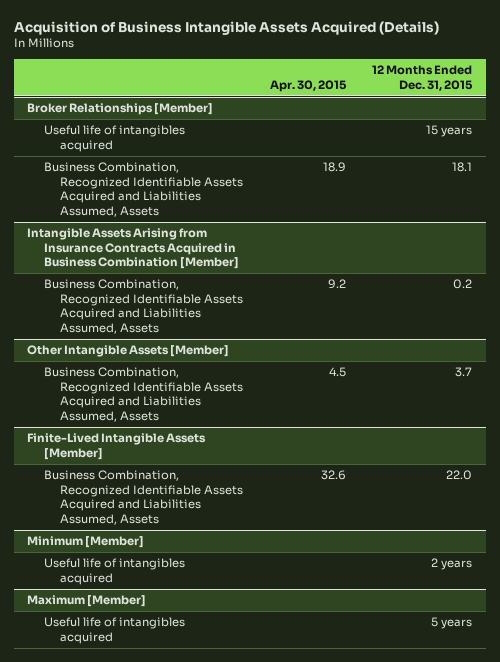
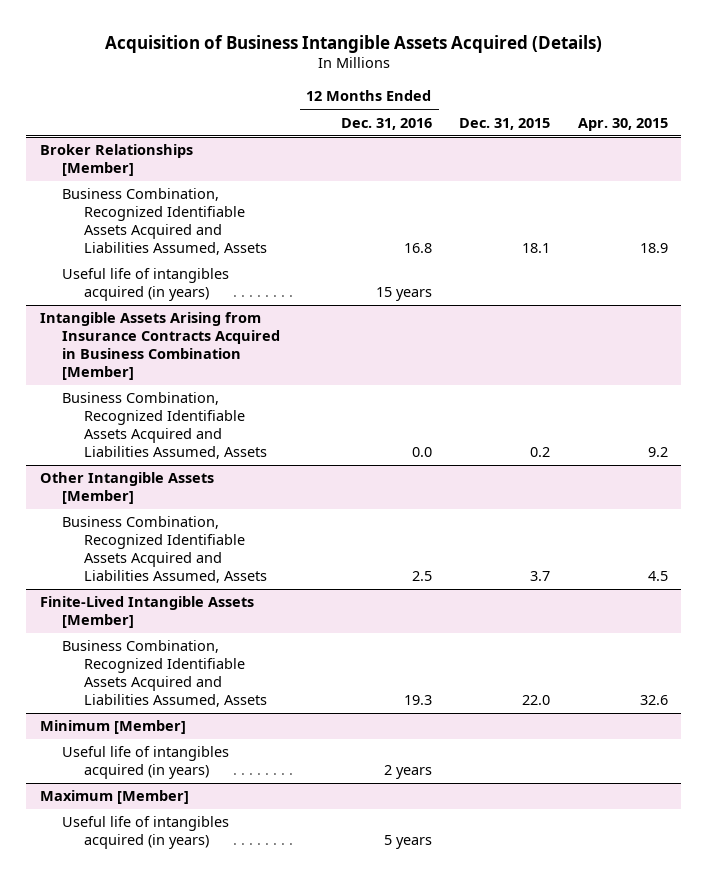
- | Apr. 30, 2015 | 12 Months Ended Dec. 31, 2015
+ | 12 Months Ended Dec. 31, 2016 | Dec. 31, 2015 | Apr. 30, 2015
@ Broker Relationships [Member]
- Useful life of intangibles acquired | | 15 years
+ Useful life of intangibles acquired (in years) | 15 years | |
@ Minimum [Member]
- Useful life of intangibles acquired | | 2 years
+ Useful life of intangibles acquired (in years) | 2 years | |
@ Maximum [Member]
- Useful life of intangibles acquired | | 5 years
+ Useful life of intangibles acquired (in years) | 5 years | |

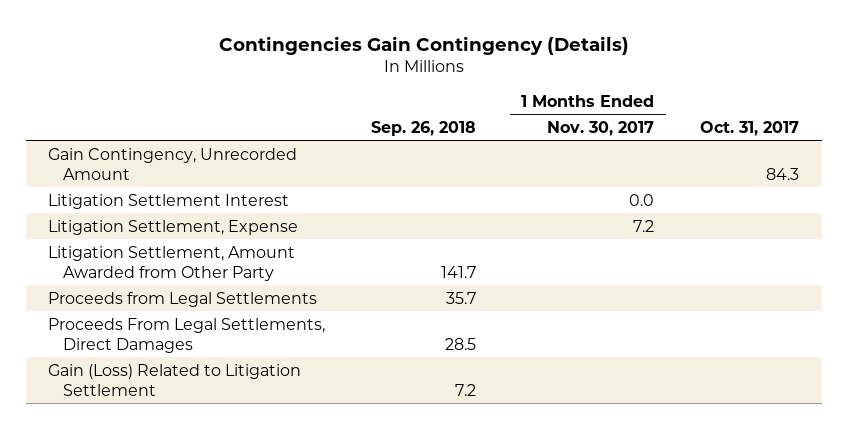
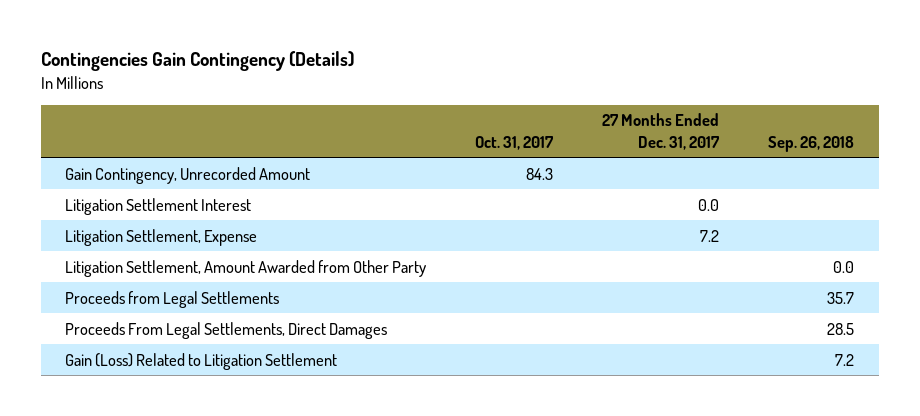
- | Sep. 26, 2018 | 1 Months Ended Nov. 30, 2017 | Oct. 31, 2017
+ | Oct. 31, 2017 | 27 Months Ended Dec. 31, 2017 | Sep. 26, 2018
- Litigation Settlement, Amount Awarded from Other Party | 141.7 | |
+ Litigation Settlement, Amount Awarded from Other Party | | | 0.0

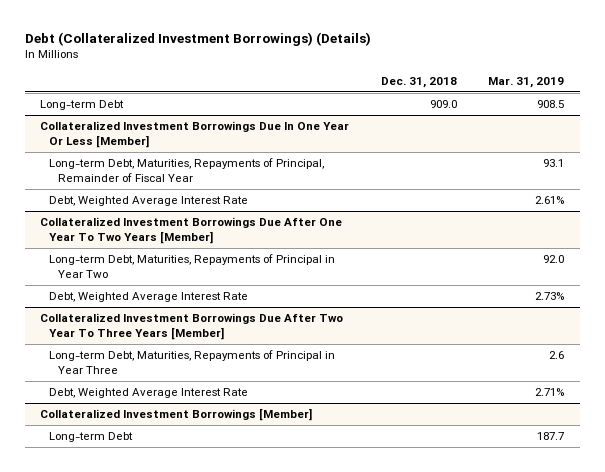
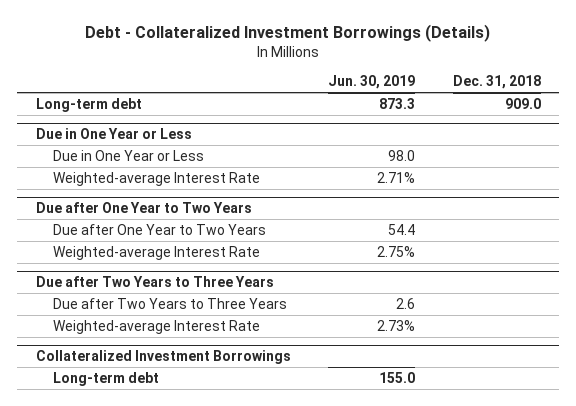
- Debt (Collateralized Investment Borrowings) (Details)
+ Debt - Collateralized Investment Borrowings (Details)
- | Dec. 31, 2018 | Mar. 31, 2019
+ | Jun. 30, 2019 | Dec. 31, 2018
- Long-term Debt | 909.0 | 908.5
- Collateralized Investment Borrowings Due In One Year Or Less [Member]
- Long-term Debt, Maturities, Repayments of Principal, Remainder of Fiscal Year | | 93.1
- Debt, Weighted Average Interest Rate | | 2.61%
- Collateralized Investment Borrowings Due After One Year To Two Years [Member]
- Long-term Debt, Maturities, Repayments of Principal in Year Two | | 92.0
- Debt, Weighted Average Interest Rate | | 2.73%
- Collateralized Investment Borrowings Due After Two Year To Three Years [Member]
- Long-term Debt, Maturities, Repayments of Principal in Year Three | | 2.6
- Debt, Weighted Average Interest Rate | | 2.71%
- Collateralized Investment Borrowings [Member]
- Long-term Debt | | 187.7
+ Long-term debt | 873.3 | 909.0
+ Due in One Year or Less
+ Due in One Year or Less | 98.0 |
+ Weighted-average Interest Rate | 2.71% |
+ Due after One Year to Two Years
+ Due after One Year to Two Years | 54.4 |
+ Weighted-average Interest Rate | 2.75% |
+ Due after Two Years to Three Years
+ Due after Two Years to Three Years | 2.6 |
+ Weighted-average Interest Rate | 2.73% |
+ Collateralized Investment Borrowings
+ Long-term debt | 155.0 |

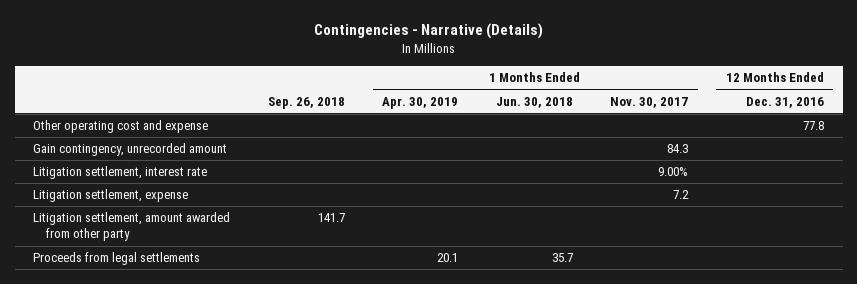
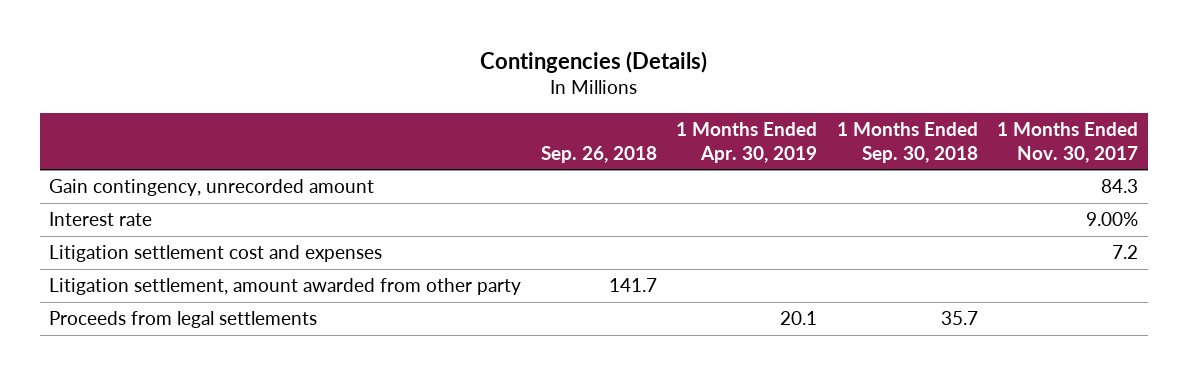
- Contingencies - Narrative (Details)
+ Contingencies (Details)
- | Sep. 26, 2018 | 1 Months Ended Apr. 30, 2019 | 1 Months Ended Jun. 30, 2018 | 1 Months Ended Nov. 30, 2017 | 12 Months Ended Dec. 31, 2016
+ | Sep. 26, 2018 | 1 Months Ended Apr. 30, 2019 | 1 Months Ended Sep. 30, 2018 | 1 Months Ended Nov. 30, 2017
- Other operating cost and expense | | | | | 77.8
- Litigation settlement, interest rate | | | | 9.00% |
- Litigation settlement, expense | | | | 7.2 |
+ Interest rate | | | | 9.00%
+ Litigation settlement cost and expenses | | | | 7.2

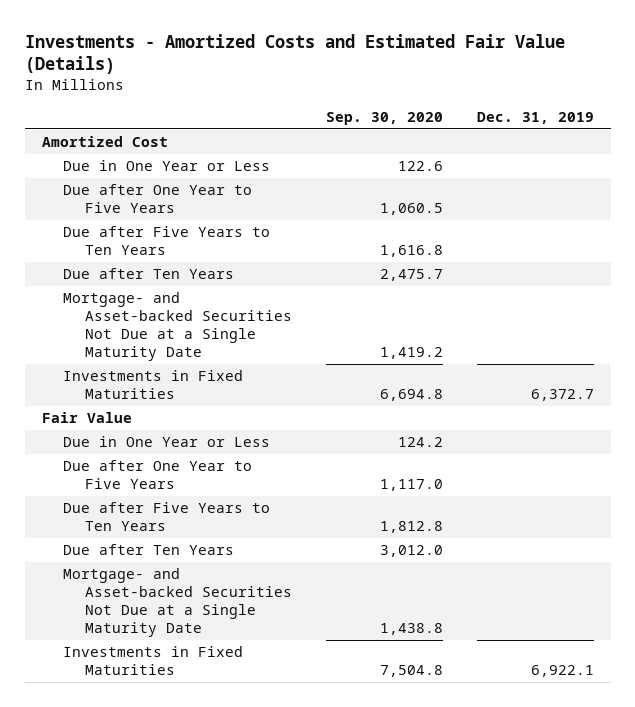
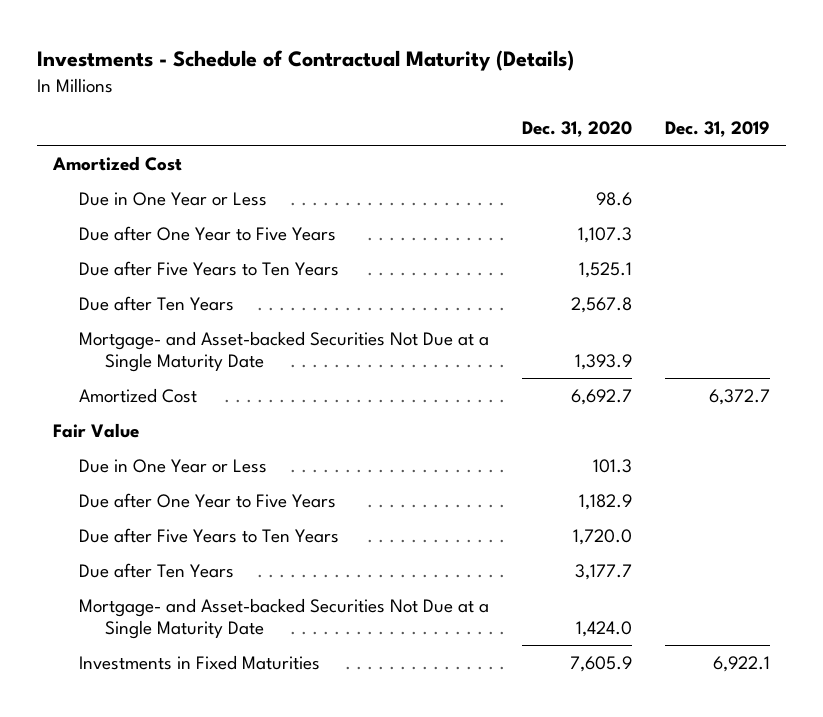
- Investments - Amortized Costs and Estimated Fair Value (Details)
+ Investments - Schedule of Contractual Maturity (Details)
- | Sep. 30, 2020 | Dec. 31, 2019
+ | Dec. 31, 2020 | Dec. 31, 2019
- Investments in Fixed Maturities | 6,694.8 | 6,372.7
+ Amortized Cost | 6,692.7 | 6,372.7

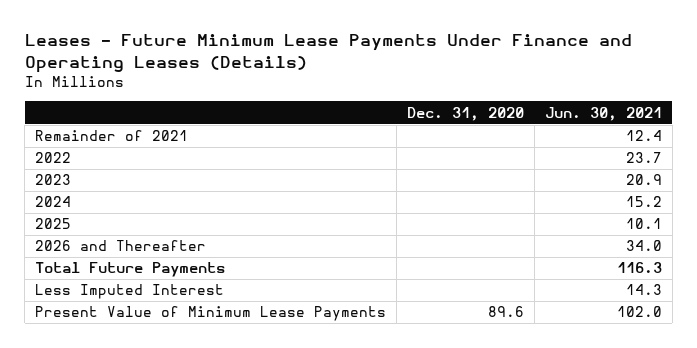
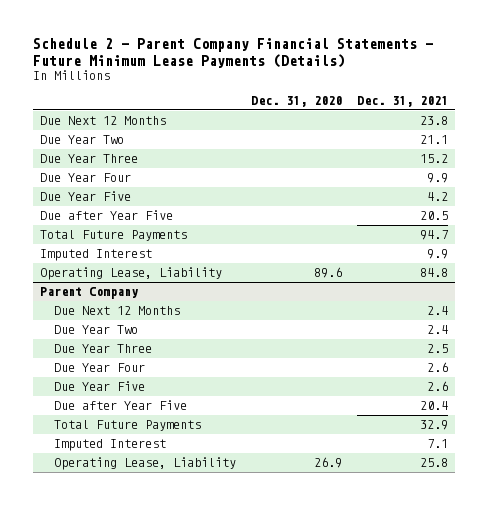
- Leases - Future Minimum Lease Payments Under Finance and Operating Leases (Details)
+ Schedule 2 - Parent Company Financial Statements - Future Minimum Lease Payments (Details)
- | Dec. 31, 2020 | Jun. 30, 2021
+ | Dec. 31, 2020 | Dec. 31, 2021
- Remainder of 2021 | | 12.4
- 2022 | | 23.7
- 2023 | | 20.9
- 2024 | | 15.2
- 2025 | | 10.1
- 2026 and Thereafter | | 34.0
+ Due Next 12 Months | | 23.8
+ Due Year Two | | 21.1
+ Due Year Three | | 15.2
+ Due Year Four | | 9.9
+ Due Year Five | | 4.2
+ Due after Year Five | | 20.5
- Less Imputed Interest | | 14.3
- Present Value of Minimum Lease Payments | 89.6 | 102.0
+ Imputed Interest | | 9.9
+ Operating Lease, Liability | 89.6 | 84.8
+ Parent Company
+ Due Next 12 Months | | 2.4
+ Due Year Two | | 2.4
+ Due Year Three | | 2.5
+ Due Year Four | | 2.6
+ Due Year Five | | 2.6
+ Due after Year Five | | 20.4
+ Total Future Payments | | 32.9
+ Imputed Interest | | 7.1
+ Operating Lease, Liability | 26.9 | 25.8

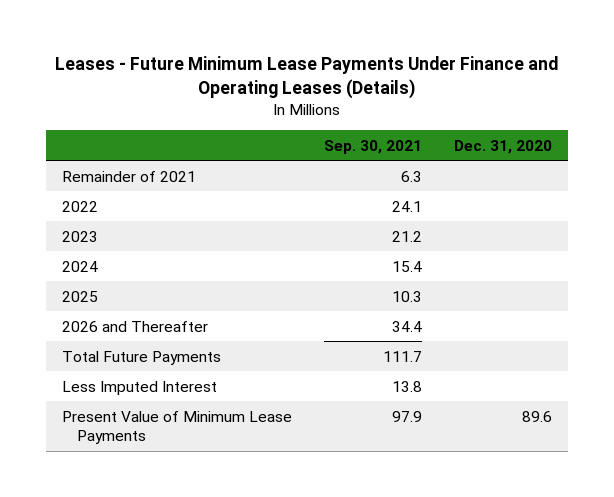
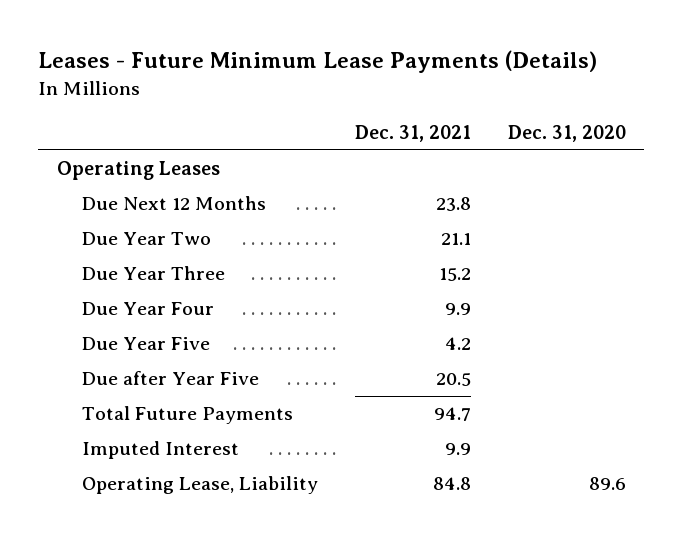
- Leases - Future Minimum Lease Payments Under Finance and Operating Leases (Details)
+ Leases - Future Minimum Lease Payments (Details)
- | Sep. 30, 2021 | Dec. 31, 2020
+ | Dec. 31, 2021 | Dec. 31, 2020
- Remainder of 2021 | 6.3 |
- 2022 | 24.1 |
- 2023 | 21.2 |
- 2024 | 15.4 |
- 2025 | 10.3 |
- 2026 and Thereafter | 34.4 |
+ Operating Leases
+ Due Next 12 Months | 23.8 |
+ Due Year Two | 21.1 |
+ Due Year Three | 15.2 |
+ Due Year Four | 9.9 |
+ Due Year Five | 4.2 |
+ Due after Year Five | 20.5 |
- Less Imputed Interest | 13.8 |
- Present Value of Minimum Lease Payments | 97.9 | 89.6
+ Imputed Interest | 9.9 |
+ Operating Lease, Liability | 84.8 | 89.6

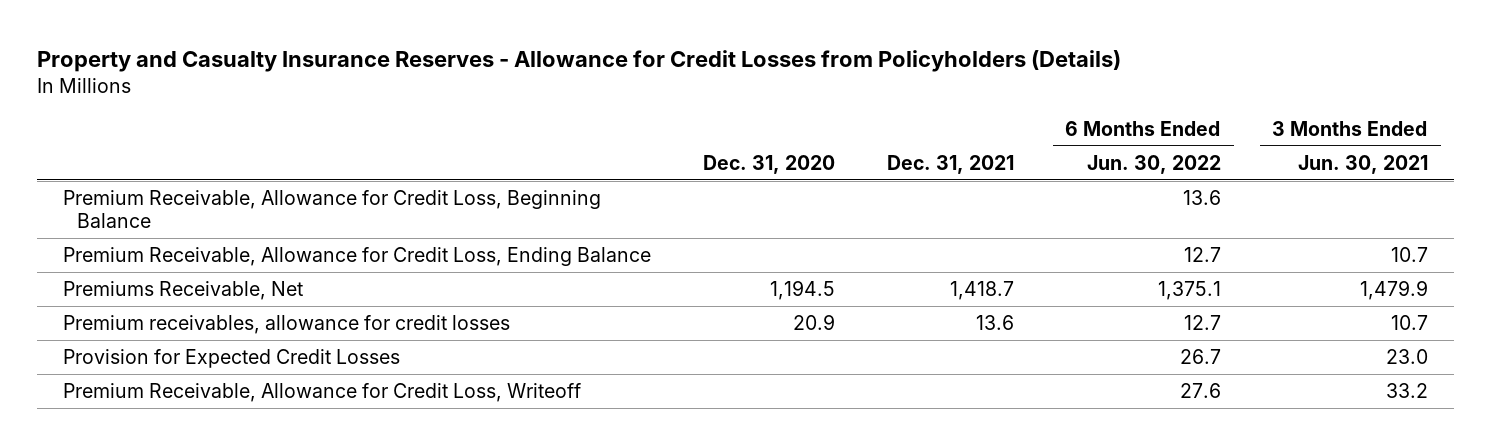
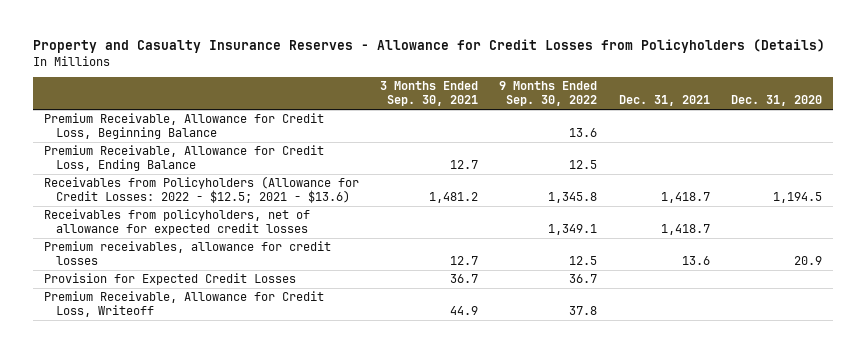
- | Dec. 31, 2020 | Dec. 31, 2021 | 6 Months Ended Jun. 30, 2022 | 3 Months Ended Jun. 30, 2021
+ | 3 Months Ended Sep. 30, 2021 | 9 Months Ended Sep. 30, 2022 | Dec. 31, 2021 | Dec. 31, 2020
- Premiums Receivable, Net | 1,194.5 | 1,418.7 | 1,375.1 | 1,479.9
+ Receivables from Policyholders (Allowance for Credit Losses: 2022 - $12.5; 2021 - $13.6) | 1,481.2 | 1,345.8 | 1,418.7 | 1,194.5
+ Receivables from policyholders, net of allowance for expected credit losses | | 1,349.1 | 1,418.7 |

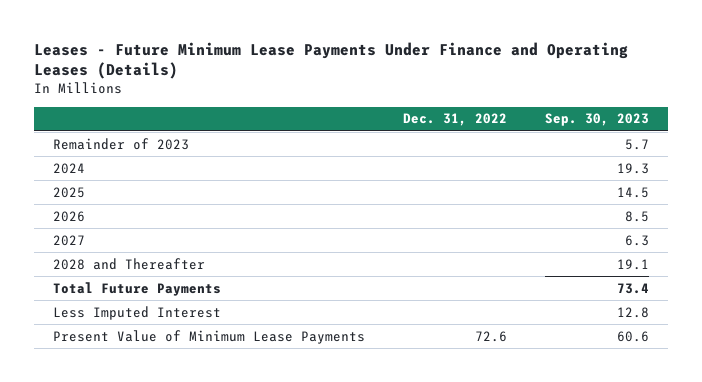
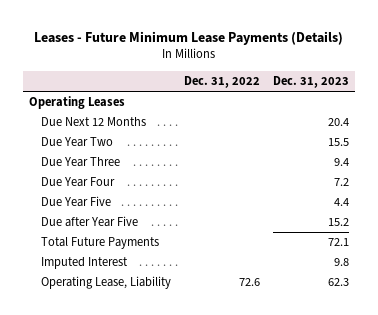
- Leases - Future Minimum Lease Payments Under Finance and Operating Leases (Details)
+ Leases - Future Minimum Lease Payments (Details)
- | Dec. 31, 2022 | Sep. 30, 2023
+ | Dec. 31, 2022 | Dec. 31, 2023
- Remainder of 2023 | | 5.7
- 2024 | | 19.3
- 2025 | | 14.5
- 2026 | | 8.5
- 2027 | | 6.3
- 2028 and Thereafter | | 19.1
+ Operating Leases
+ Due Next 12 Months | | 20.4
+ Due Year Two | | 15.5
+ Due Year Three | | 9.4
+ Due Year Four | | 7.2
+ Due Year Five | | 4.4
+ Due after Year Five | | 15.2
- Less Imputed Interest | | 12.8
- Present Value of Minimum Lease Payments | 72.6 | 60.6
+ Imputed Interest | | 9.8
+ Operating Lease, Liability | 72.6 | 62.3

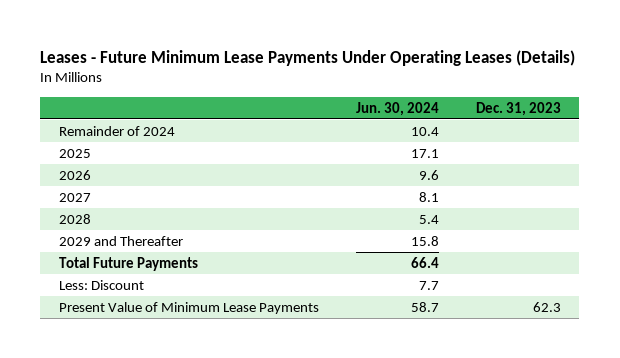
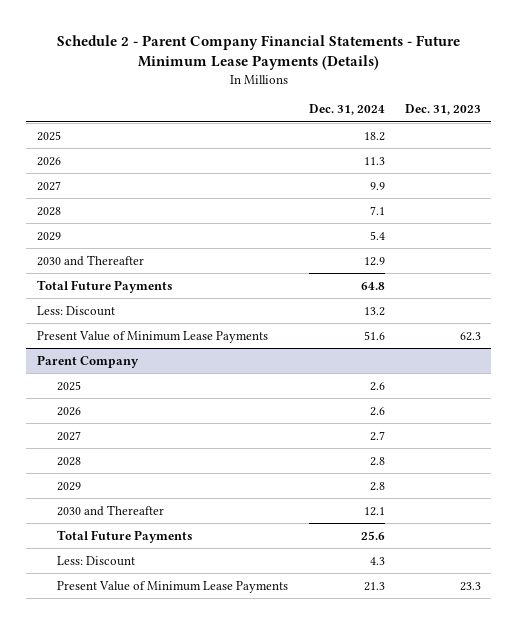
- Leases - Future Minimum Lease Payments Under Operating Leases (Details)
+ Schedule 2 - Parent Company Financial Statements - Future Minimum Lease Payments (Details)
- | Jun. 30, 2024 | Dec. 31, 2023
+ | Dec. 31, 2024 | Dec. 31, 2023
- Remainder of 2024 | 10.4 |
- 2029 and Thereafter | 15.8 |
+ 2029 | 5.4 |
+ 2030 and Thereafter | 12.9 |
+ Parent Company
+ 2025 | 2.6 |
+ 2026 | 2.6 |
+ 2027 | 2.7 |
+ 2028 | 2.8 |
+ 2029 | 2.8 |
+ 2030 and Thereafter | 12.1 |
+ Total Future Payments | 25.6 |
+ Less: Discount | 4.3 |
+ Present Value of Minimum Lease Payments | 21.3 | 23.3

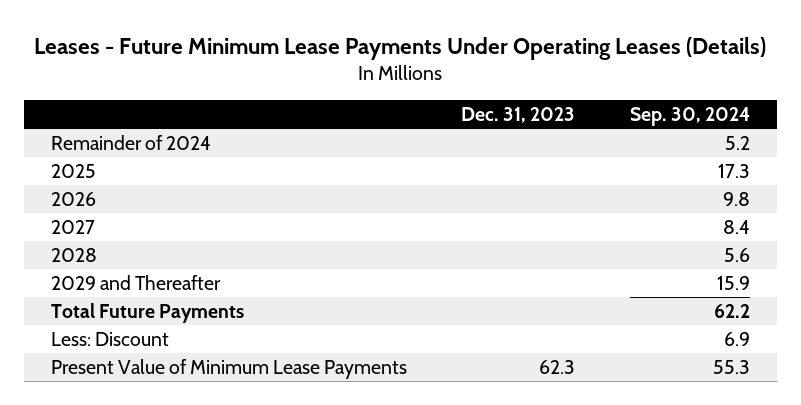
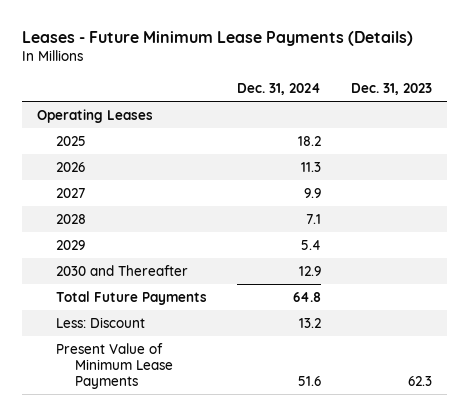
- Leases - Future Minimum Lease Payments Under Operating Leases (Details)
+ Leases - Future Minimum Lease Payments (Details)
- | Dec. 31, 2023 | Sep. 30, 2024
+ | Dec. 31, 2024 | Dec. 31, 2023
- Remainder of 2024 | | 5.2
+ Operating Leases
- 2029 and Thereafter | | 15.9
+ 2029 | 5.4 |
+ 2030 and Thereafter | 12.9 |

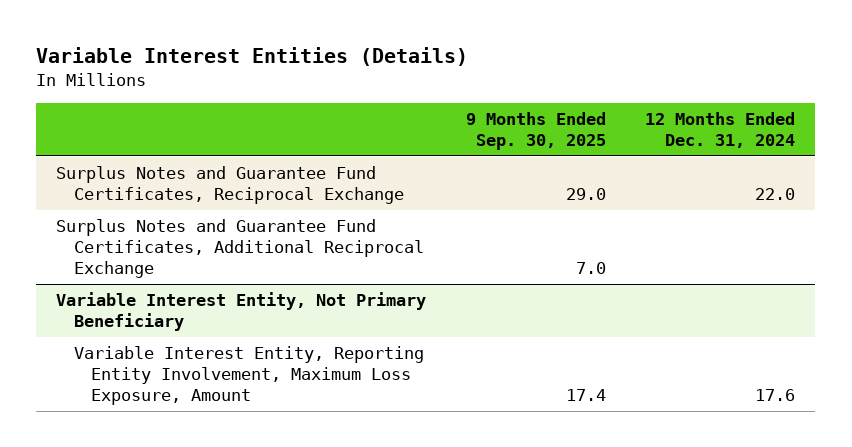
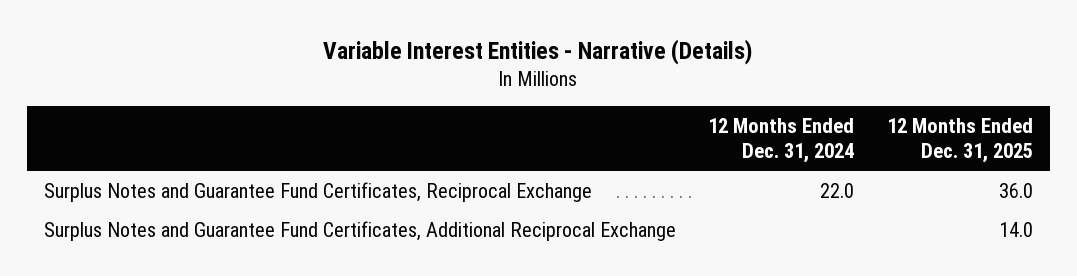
- Variable Interest Entities (Details)
+ Variable Interest Entities - Narrative (Details)
- | 9 Months Ended Sep. 30, 2025 | 12 Months Ended Dec. 31, 2024
+ | 12 Months Ended Dec. 31, 2024 | 12 Months Ended Dec. 31, 2025
- Variable Interest Entity, Not Primary Beneficiary
- Variable Interest Entity, Reporting Entity Involvement, Maximum Loss Exposure, Amount | 17.4 | 17.6

